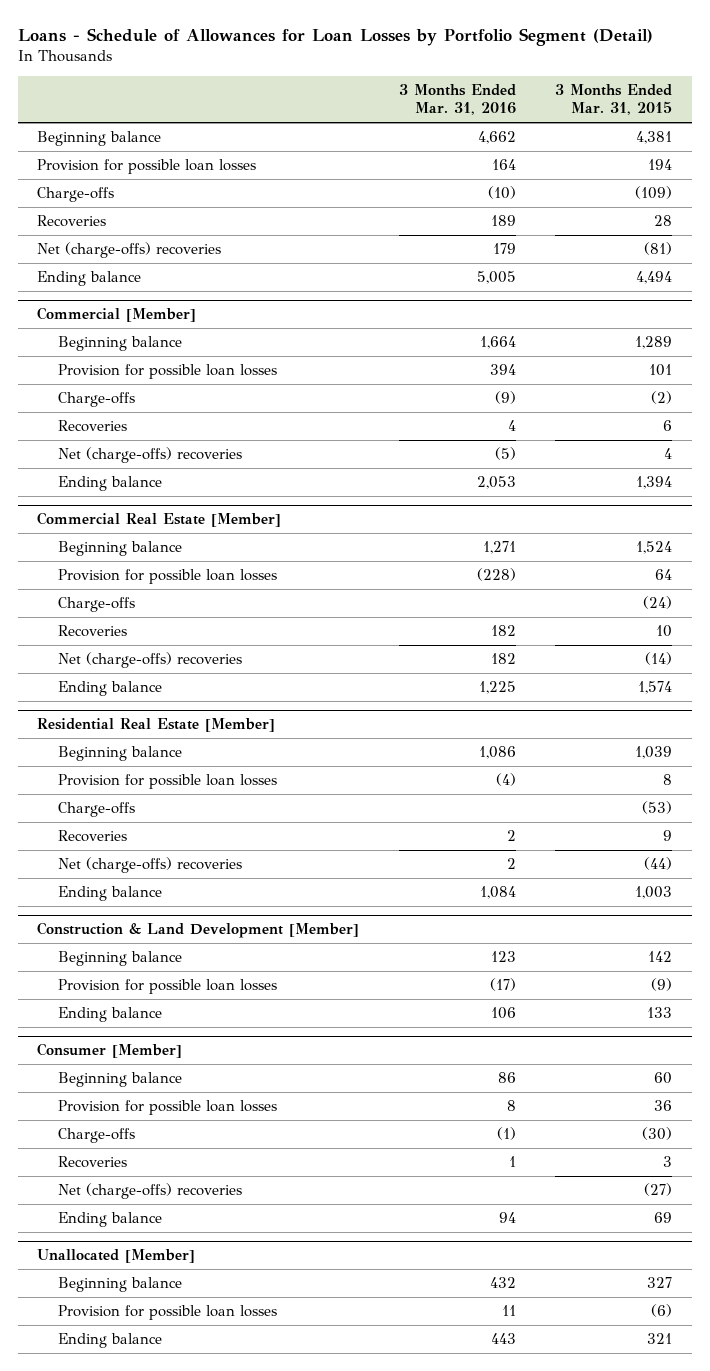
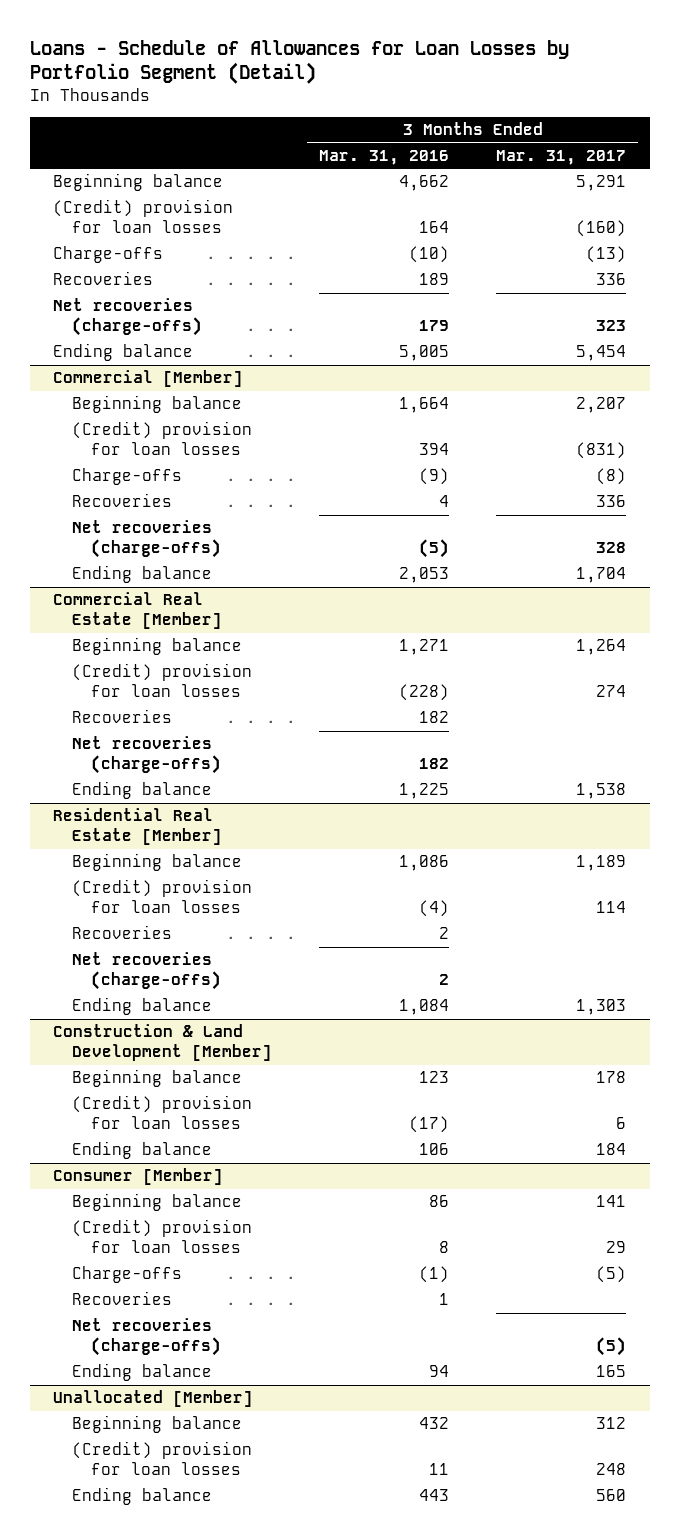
- | 3 Months Ended Mar. 31, 2016 | 3 Months Ended Mar. 31, 2015
+ | 3 Months Ended Mar. 31, 2016 | 3 Months Ended Mar. 31, 2017
- Provision for possible loan losses | 164 | 194
+ (Credit) provision for loan losses | 164 | (160)
- Net (charge-offs) recoveries | 179 | (81)
+ Net recoveries (charge-offs) | 179 | 323
@ Commercial [Member]
- Provision for possible loan losses | 394 | 101
+ (Credit) provision for loan losses | 394 | (831)
- Net (charge-offs) recoveries | (5) | 4
+ Net recoveries (charge-offs) | (5) | 328
@ Commercial Real Estate [Member]
- Provision for possible loan losses | (228) | 64
- Charge-offs | | (24)
+ (Credit) provision for loan losses | (228) | 274
- Net (charge-offs) recoveries | 182 | (14)
+ Net recoveries (charge-offs) | 182 |
@ Residential Real Estate [Member]
- Provision for possible loan losses | (4) | 8
- Charge-offs | | (53)
+ (Credit) provision for loan losses | (4) | 114
- Net (charge-offs) recoveries | 2 | (44)
+ Net recoveries (charge-offs) | 2 |
@ Construction & Land Development [Member]
- Provision for possible loan losses | (17) | (9)
+ (Credit) provision for loan losses | (17) | 6
@ Consumer [Member]
- Provision for possible loan losses | 8 | 36
+ (Credit) provision for loan losses | 8 | 29
- Net (charge-offs) recoveries | | (27)
+ Net recoveries (charge-offs) | | (5)
@ Unallocated [Member]
- Provision for possible loan losses | 11 | (6)
+ (Credit) provision for loan losses | 11 | 248

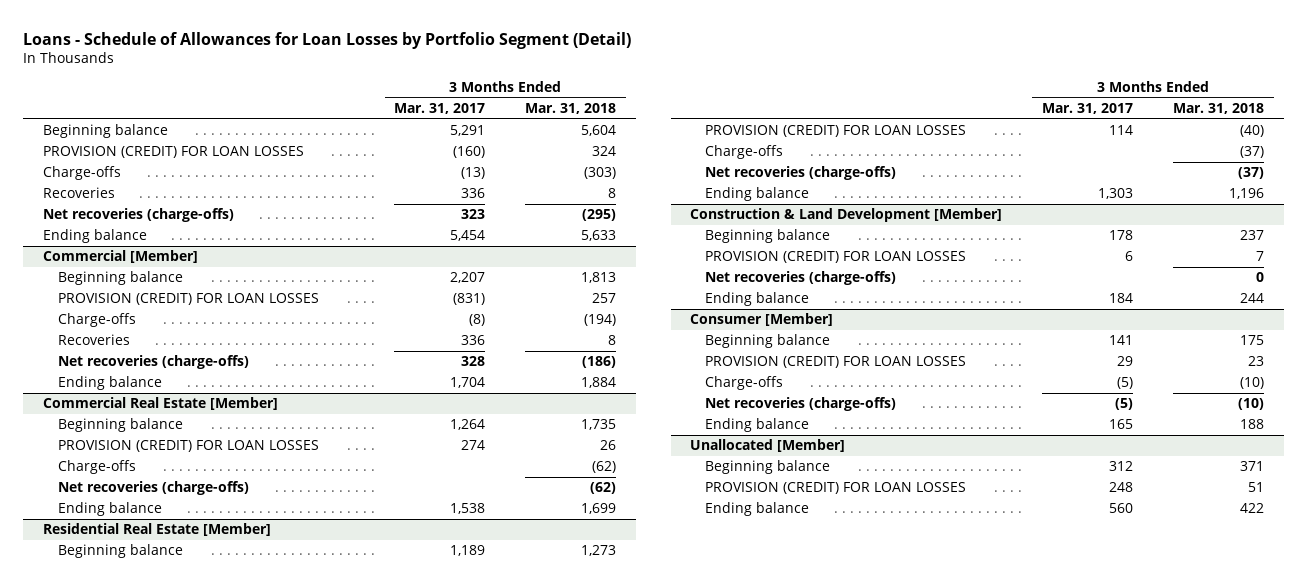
- | 3 Months Ended Mar. 31, 2016 | 3 Months Ended Mar. 31, 2017
+ | 3 Months Ended Mar. 31, 2017 | 3 Months Ended Mar. 31, 2018
- (Credit) provision for loan losses | 164 | (160)
+ PROVISION (CREDIT) FOR LOAN LOSSES | (160) | 324
@ Commercial [Member]
- (Credit) provision for loan losses | 394 | (831)
+ PROVISION (CREDIT) FOR LOAN LOSSES | (831) | 257
@ Commercial Real Estate [Member]
- (Credit) provision for loan losses | (228) | 274
- Recoveries | 182 |
+ PROVISION (CREDIT) FOR LOAN LOSSES | 274 | 26
+ Charge-offs | | (62)
@ Residential Real Estate [Member]
- (Credit) provision for loan losses | (4) | 114
- Recoveries | 2 |
+ PROVISION (CREDIT) FOR LOAN LOSSES | 114 | (40)
+ Charge-offs | | (37)
@ Construction & Land Development [Member]
- (Credit) provision for loan losses | (17) | 6
+ PROVISION (CREDIT) FOR LOAN LOSSES | 6 | 7
+ Net recoveries (charge-offs) | | 0
@ Consumer [Member]
- (Credit) provision for loan losses | 8 | 29
+ PROVISION (CREDIT) FOR LOAN LOSSES | 29 | 23
- Recoveries | 1 |
@ Unallocated [Member]
- (Credit) provision for loan losses | 11 | 248
+ PROVISION (CREDIT) FOR LOAN LOSSES | 248 | 51

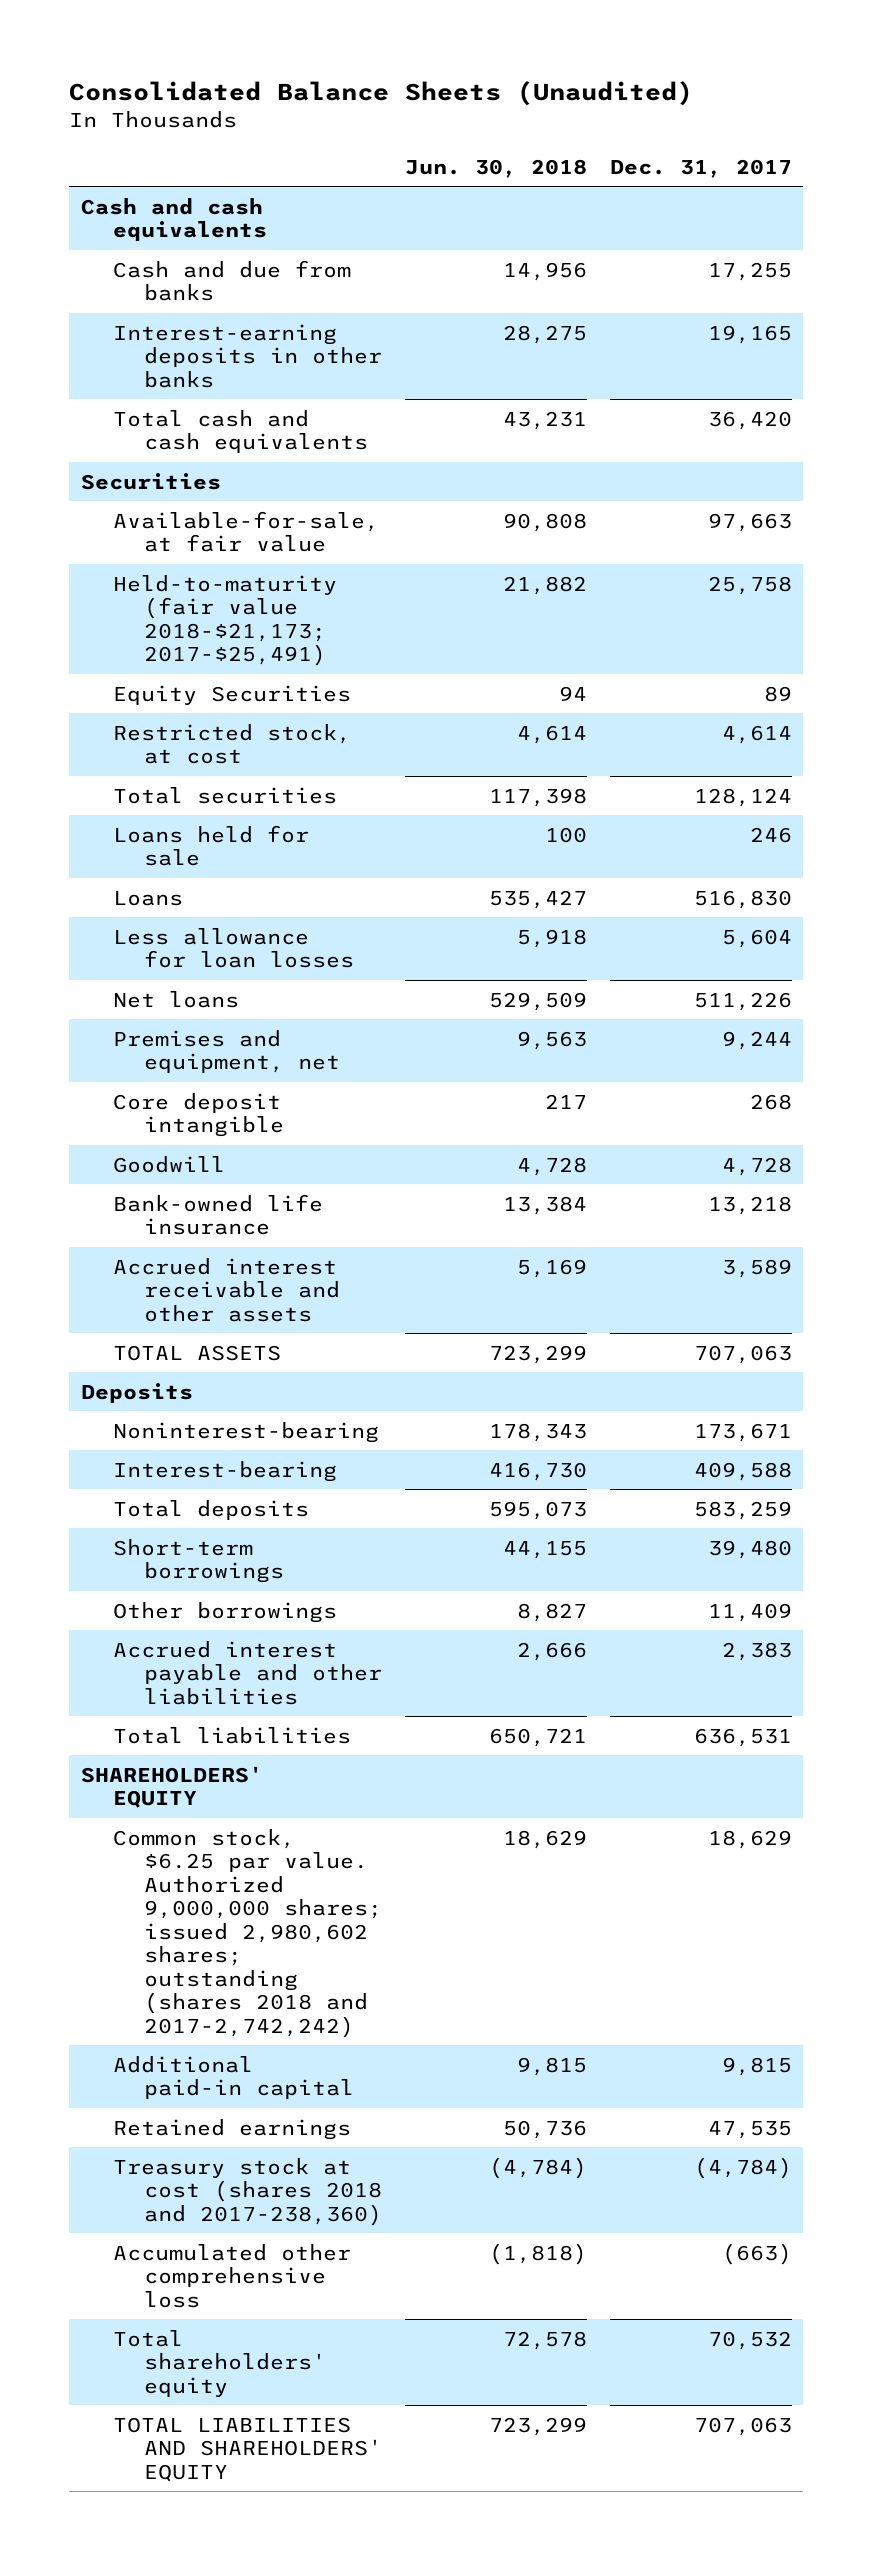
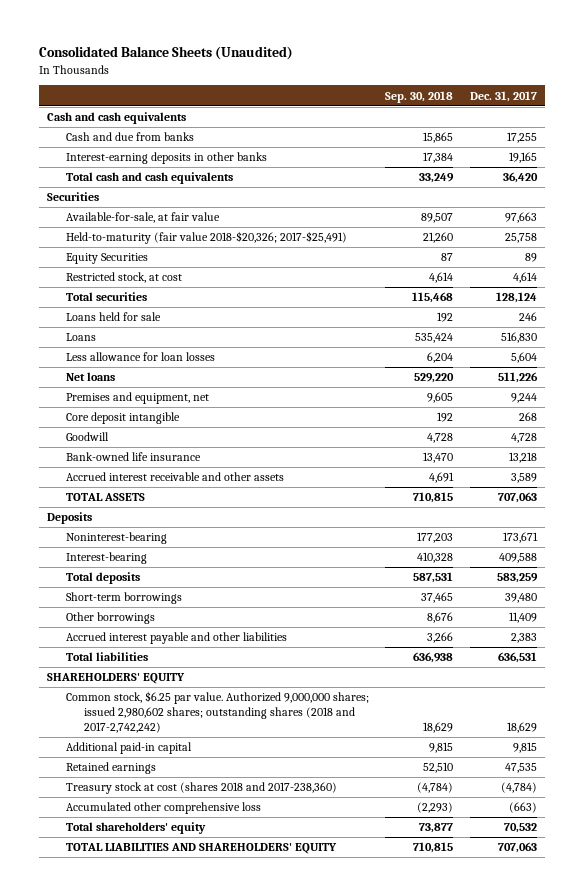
- | Jun. 30, 2018 | Dec. 31, 2017
+ | Sep. 30, 2018 | Dec. 31, 2017
- Held-to-maturity (fair value 2018-$21,173; 2017-$25,491) | 21,882 | 25,758
+ Held-to-maturity (fair value 2018-$20,326; 2017-$25,491) | 21,260 | 25,758
- Common stock, $6.25 par value. Authorized 9,000,000 shares; issued 2,980,602 shares; outstanding (shares 2018 and 2017-2,742,242) | 18,629 | 18,629
+ Common stock, $6.25 par value. Authorized 9,000,000 shares; issued 2,980,602 shares; outstanding shares (2018 and 2017-2,742,242) | 18,629 | 18,629

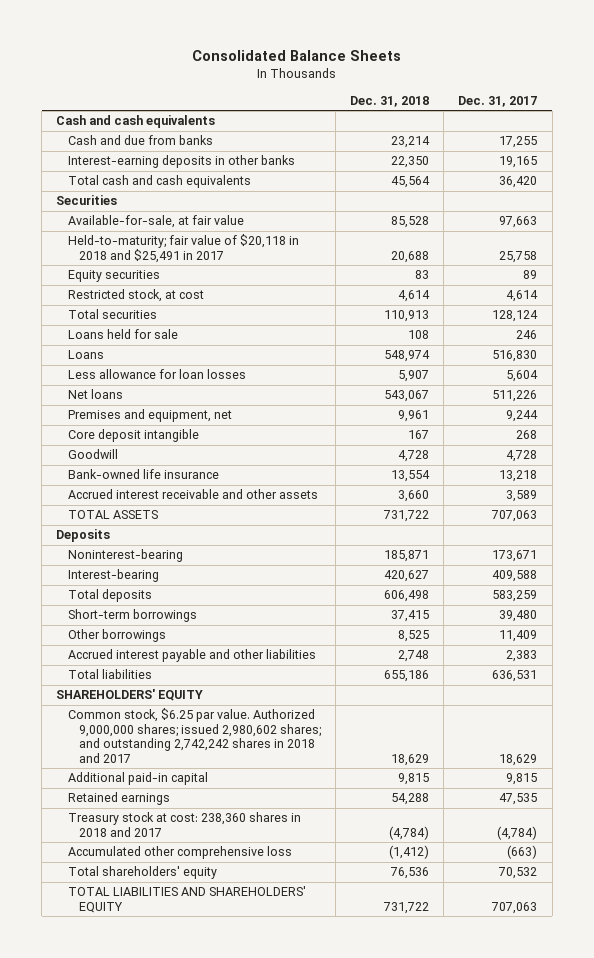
- Consolidated Balance Sheets (Unaudited)
+ Consolidated Balance Sheets
- | Sep. 30, 2018 | Dec. 31, 2017
+ | Dec. 31, 2018 | Dec. 31, 2017
- Held-to-maturity (fair value 2018-$20,326; 2017-$25,491) | 21,260 | 25,758
- Equity Securities | 87 | 89
+ Held-to-maturity; fair value of $20,118 in 2018 and $25,491 in 2017 | 20,688 | 25,758
+ Equity securities | 83 | 89
- Common stock, $6.25 par value. Authorized 9,000,000 shares; issued 2,980,602 shares; outstanding shares (2018 and 2017-2,742,242) | 18,629 | 18,629
+ Common stock, $6.25 par value. Authorized 9,000,000 shares; issued 2,980,602 shares; and outstanding 2,742,242 shares in 2018 and 2017 | 18,629 | 18,629
- Treasury stock at cost (shares 2018 and 2017-238,360) | (4,784) | (4,784)
+ Treasury stock at cost: 238,360 shares in 2018 and 2017 | (4,784) | (4,784)

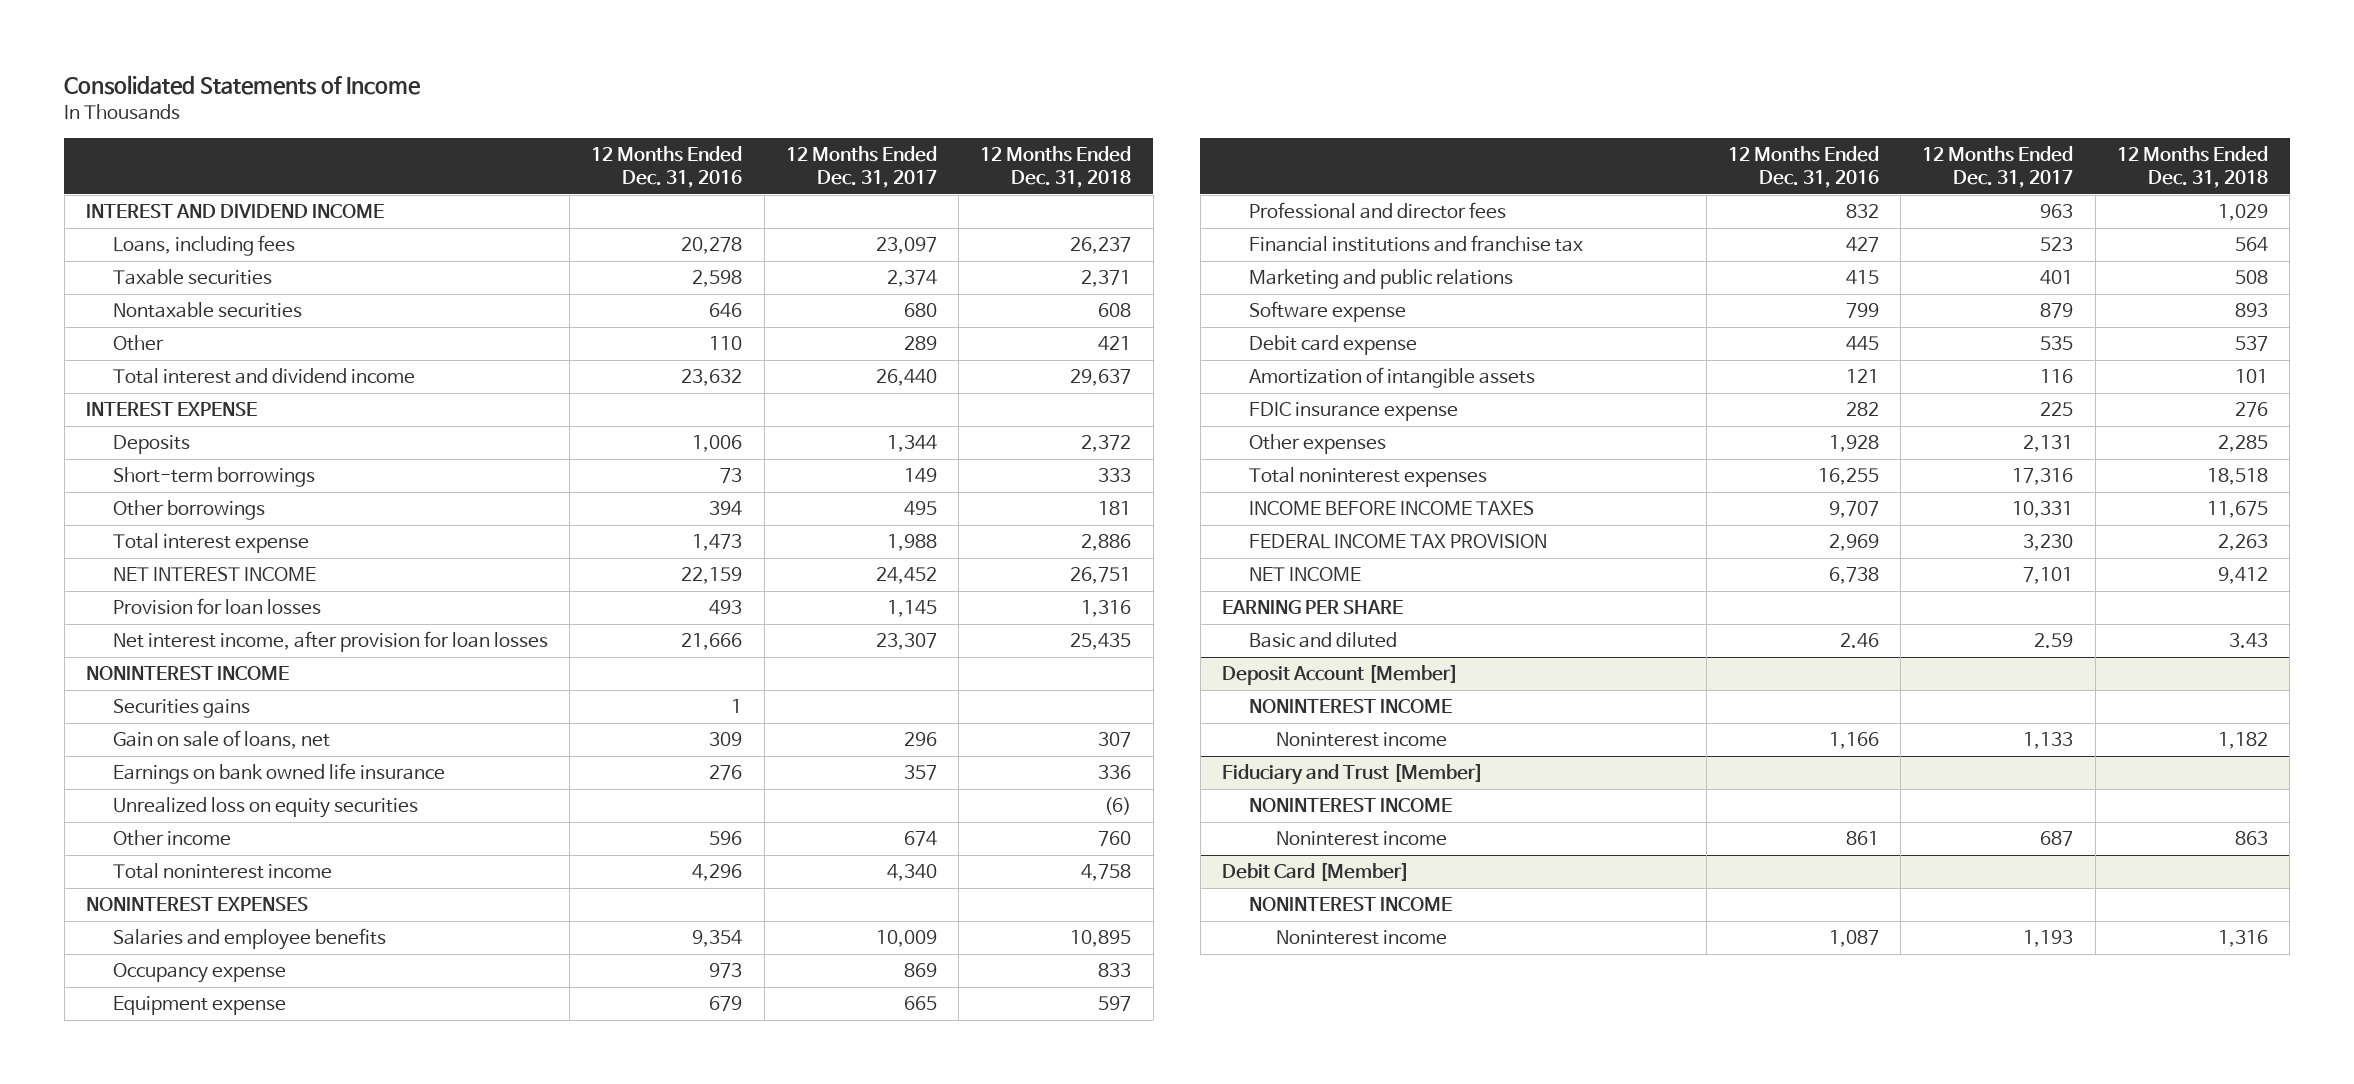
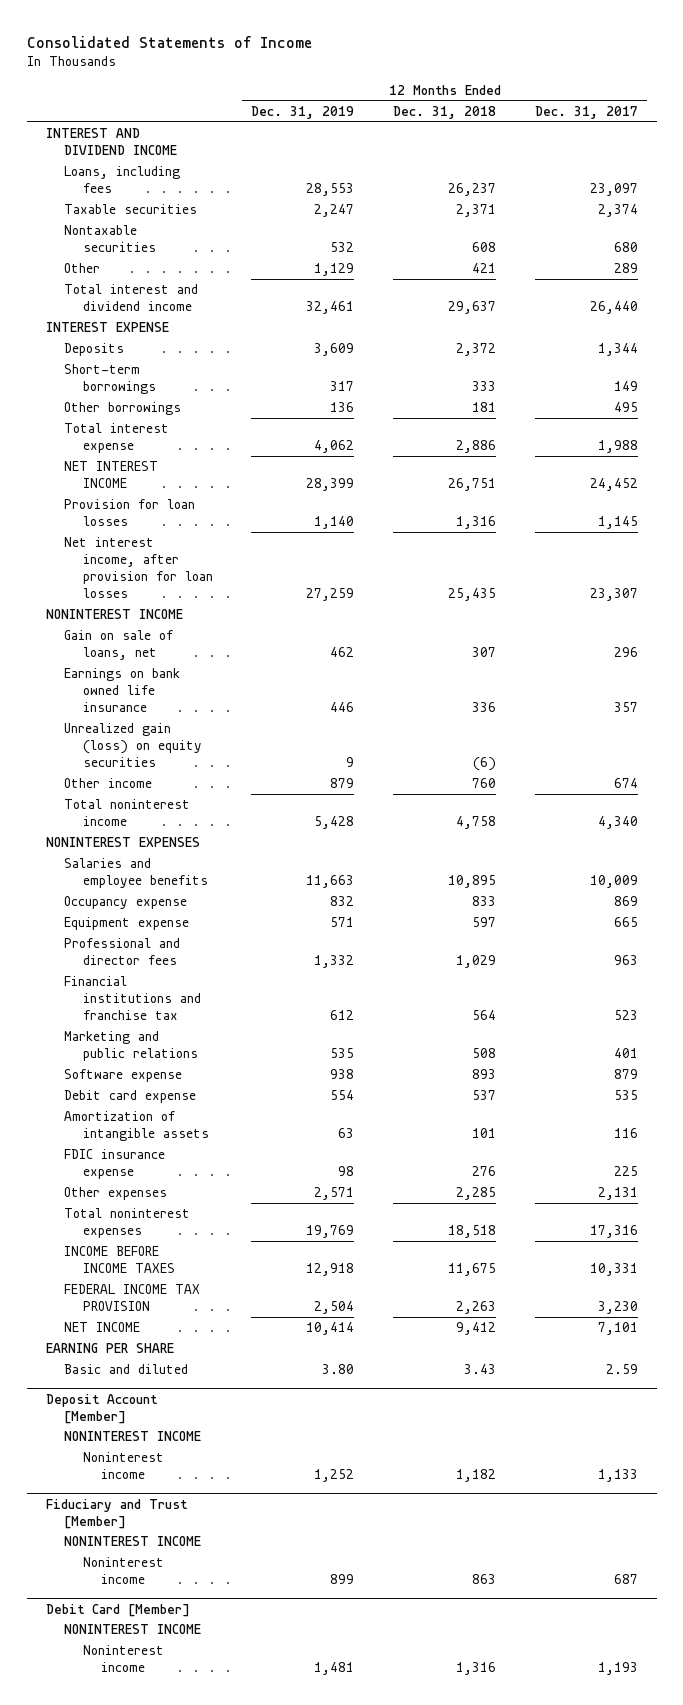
- | 12 Months Ended Dec. 31, 2016 | 12 Months Ended Dec. 31, 2017 | 12 Months Ended Dec. 31, 2018
+ | 12 Months Ended Dec. 31, 2019 | 12 Months Ended Dec. 31, 2018 | 12 Months Ended Dec. 31, 2017
- Securities gains | 1 | |
- Unrealized loss on equity securities | | | (6)
+ Unrealized gain (loss) on equity securities | 9 | (6) |

